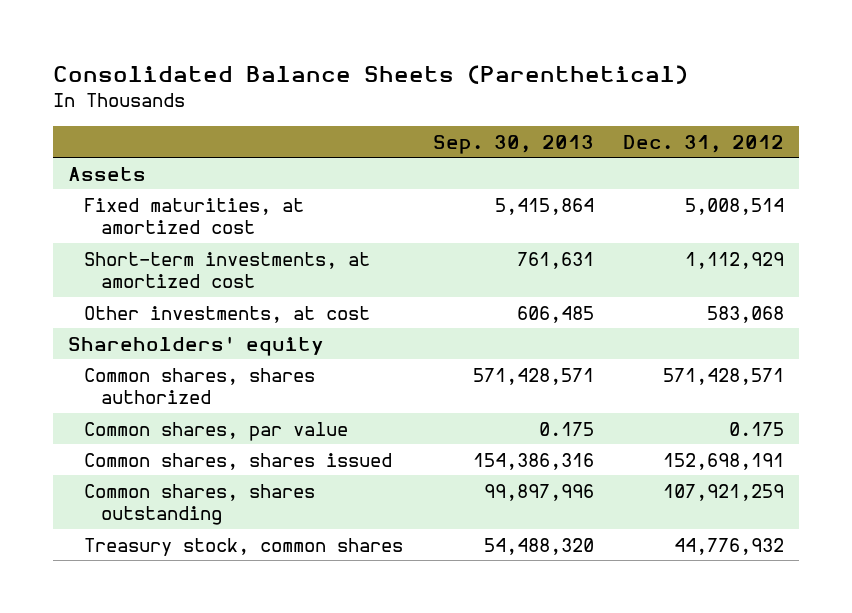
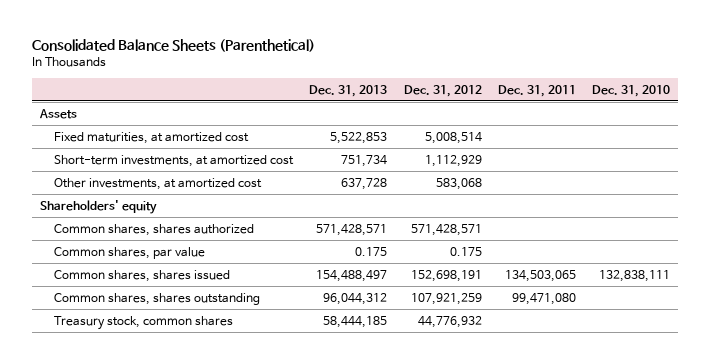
- | Sep. 30, 2013 | Dec. 31, 2012
+ | Dec. 31, 2013 | Dec. 31, 2012 | Dec. 31, 2011 | Dec. 31, 2010
- Other investments, at cost | 606,485 | 583,068
+ Other investments, at amortized cost | 637,728 | 583,068 | |

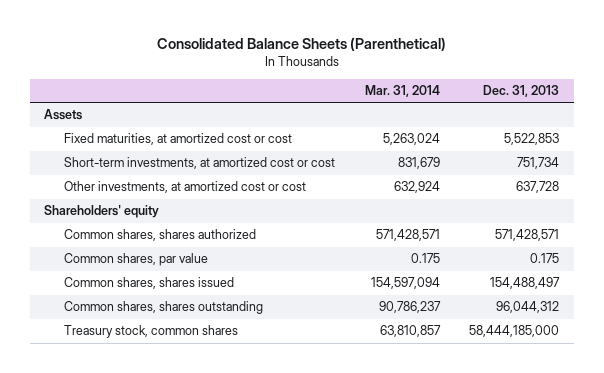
- | Dec. 31, 2013 | Dec. 31, 2012 | Dec. 31, 2011 | Dec. 31, 2010
+ | Mar. 31, 2014 | Dec. 31, 2013
- Fixed maturities, at amortized cost | 5,522,853 | 5,008,514 | |
- Short-term investments, at amortized cost | 751,734 | 1,112,929 | |
- Other investments, at amortized cost | 637,728 | 583,068 | |
+ Fixed maturities, at amortized cost or cost | 5,263,024 | 5,522,853
+ Short-term investments, at amortized cost or cost | 831,679 | 751,734
+ Other investments, at amortized cost or cost | 632,924 | 637,728
- Treasury stock, common shares | 58,444,185 | 44,776,932 | |
+ Treasury stock, common shares | 63,810,857 | 58,444,185,000

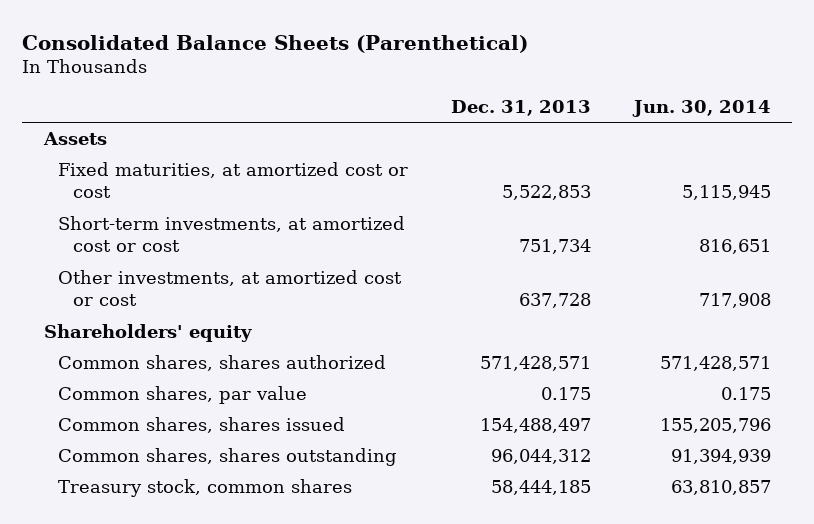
- | Mar. 31, 2014 | Dec. 31, 2013
+ | Dec. 31, 2013 | Jun. 30, 2014
- Treasury stock, common shares | 63,810,857 | 58,444,185,000
+ Treasury stock, common shares | 58,444,185 | 63,810,857

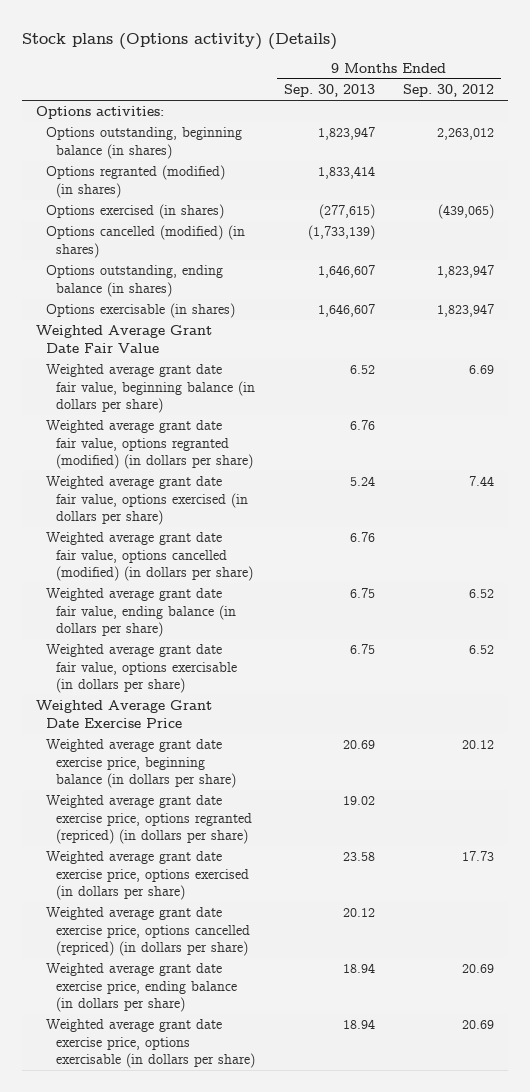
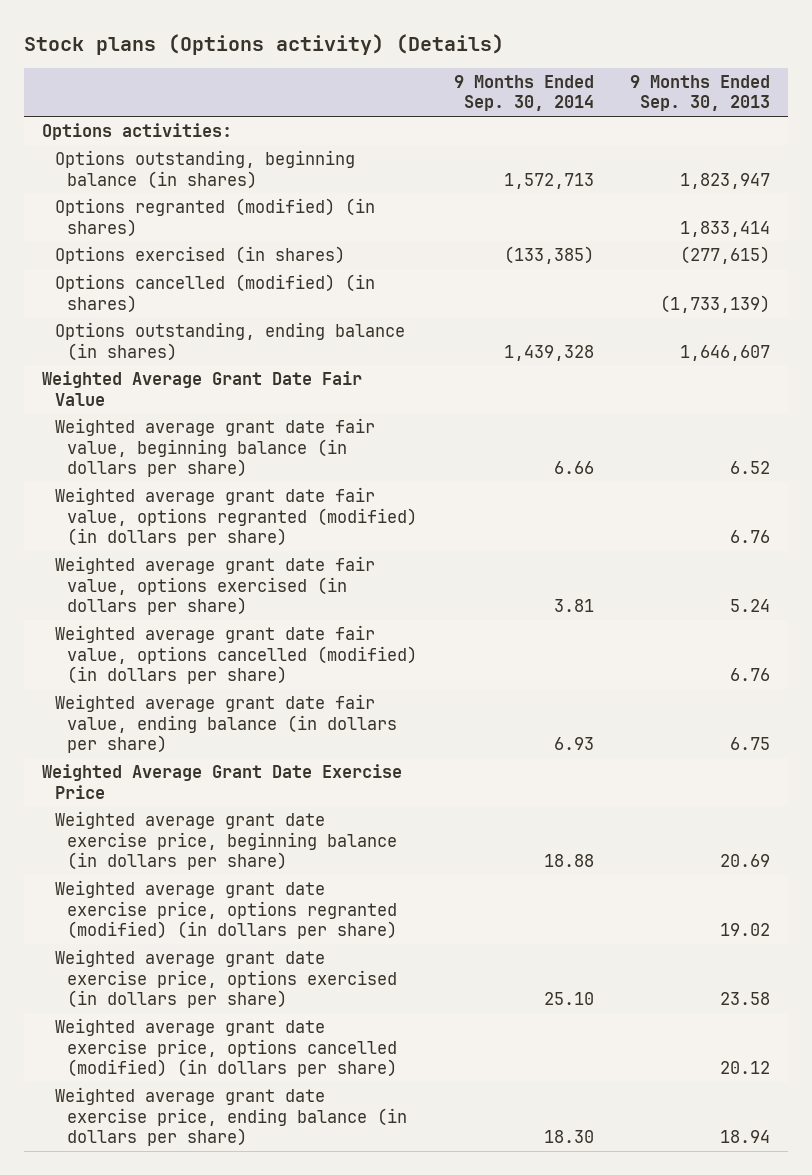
- | 9 Months Ended Sep. 30, 2013 | 9 Months Ended Sep. 30, 2012
+ | 9 Months Ended Sep. 30, 2014 | 9 Months Ended Sep. 30, 2013
- Options exercisable (in shares) | 1,646,607 | 1,823,947
- Weighted average grant date fair value, options exercisable (in dollars per share) | 6.75 | 6.52
- Weighted average grant date exercise price, options regranted (repriced) (in dollars per share) | 19.02 |
+ Weighted average grant date exercise price, options regranted (modified) (in dollars per share) | | 19.02
- Weighted average grant date exercise price, options cancelled (repriced) (in dollars per share) | 20.12 |
+ Weighted average grant date exercise price, options cancelled (modified) (in dollars per share) | | 20.12
- Weighted average grant date exercise price, options exercisable (in dollars per share) | 18.94 | 20.69

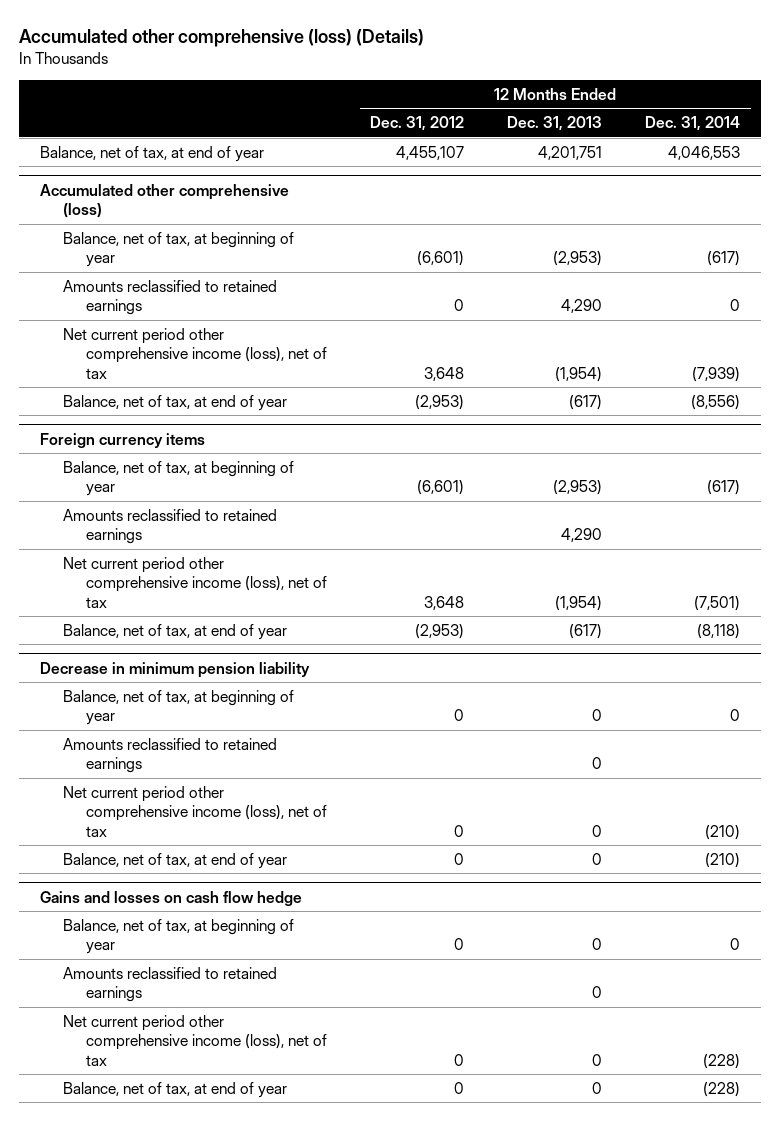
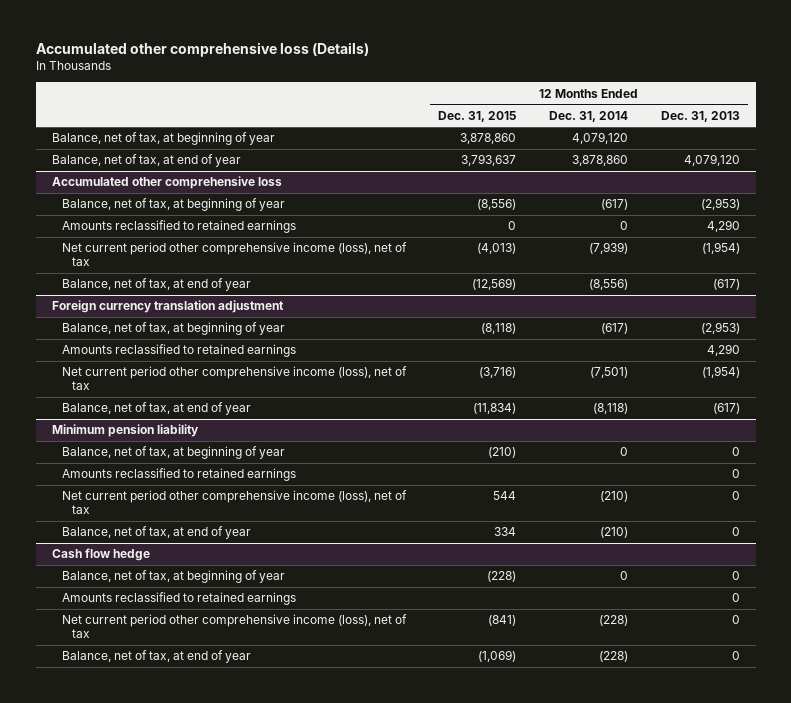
- Accumulated other comprehensive (loss) (Details)
+ Accumulated other comprehensive loss (Details)
- | 12 Months Ended Dec. 31, 2012 | 12 Months Ended Dec. 31, 2013 | 12 Months Ended Dec. 31, 2014
+ | 12 Months Ended Dec. 31, 2015 | 12 Months Ended Dec. 31, 2014 | 12 Months Ended Dec. 31, 2013
- Balance, net of tax, at end of year | 4,455,107 | 4,201,751 | 4,046,553
- Accumulated other comprehensive (loss)
+ Balance, net of tax, at beginning of year | 3,878,860 | 4,079,120 |
+ Balance, net of tax, at end of year | 3,793,637 | 3,878,860 | 4,079,120
+ Accumulated other comprehensive loss
- Foreign currency items
+ Foreign currency translation adjustment
- Decrease in minimum pension liability
+ Minimum pension liability
- Gains and losses on cash flow hedge
+ Cash flow hedge

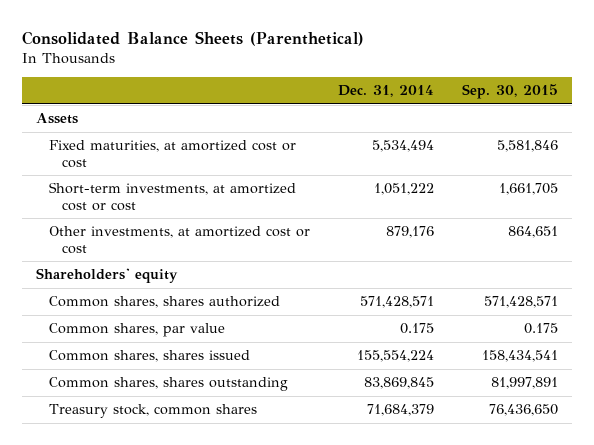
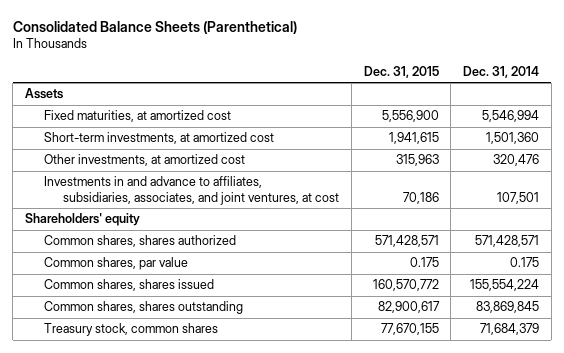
- | Dec. 31, 2014 | Sep. 30, 2015
+ | Dec. 31, 2015 | Dec. 31, 2014
- Fixed maturities, at amortized cost or cost | 5,534,494 | 5,581,846
- Short-term investments, at amortized cost or cost | 1,051,222 | 1,661,705
- Other investments, at amortized cost or cost | 879,176 | 864,651
+ Fixed maturities, at amortized cost | 5,556,900 | 5,546,994
+ Short-term investments, at amortized cost | 1,941,615 | 1,501,360
+ Other investments, at amortized cost | 315,963 | 320,476
+ Investments in and advance to affiliates, subsidiaries, associates, and joint ventures, at cost | 70,186 | 107,501

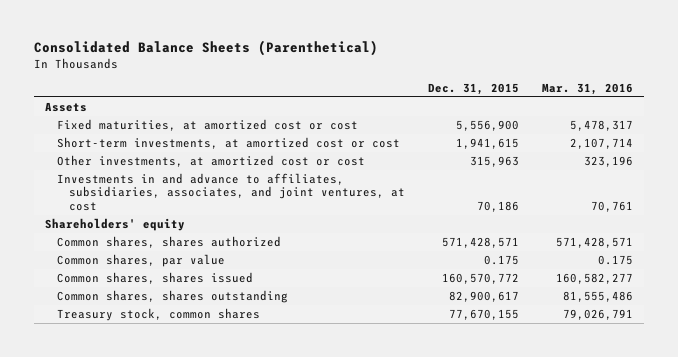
- | Dec. 31, 2015 | Dec. 31, 2014
+ | Dec. 31, 2015 | Mar. 31, 2016
- Fixed maturities, at amortized cost | 5,556,900 | 5,546,994
- Short-term investments, at amortized cost | 1,941,615 | 1,501,360
- Other investments, at amortized cost | 315,963 | 320,476
+ Fixed maturities, at amortized cost or cost | 5,556,900 | 5,478,317
+ Short-term investments, at amortized cost or cost | 1,941,615 | 2,107,714
+ Other investments, at amortized cost or cost | 315,963 | 323,196

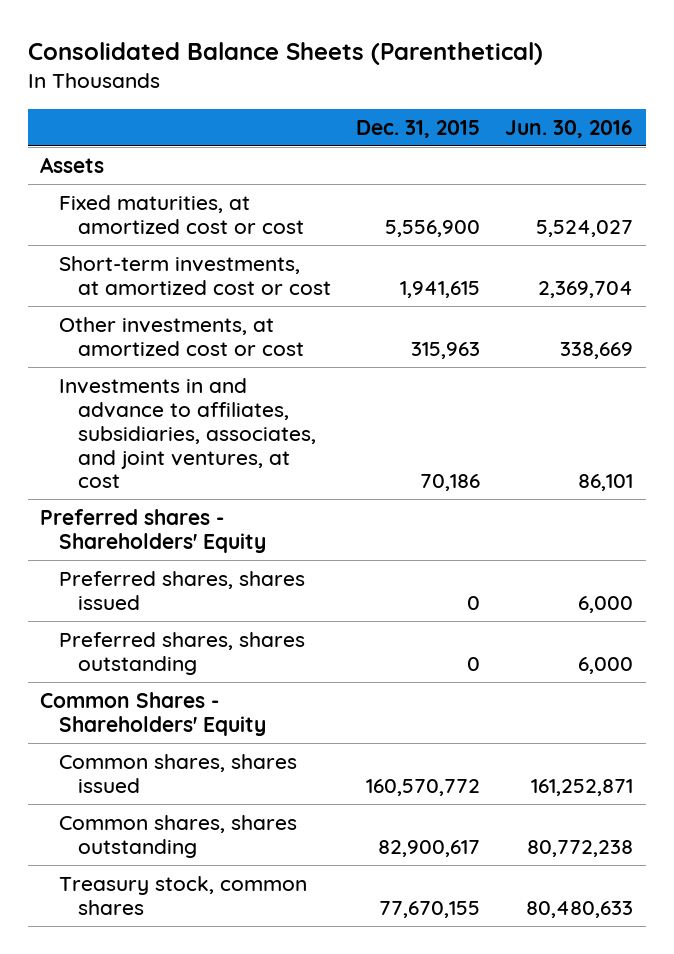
- | Dec. 31, 2015 | Mar. 31, 2016
+ | Dec. 31, 2015 | Jun. 30, 2016
- Shareholders' equity
- Common shares, shares authorized | 571,428,571 | 571,428,571
- Common shares, par value | 0.175 | 0.175
+ Preferred shares - Shareholders' Equity
+ Preferred shares, shares issued | 0 | 6,000
+ Preferred shares, shares outstanding | 0 | 6,000
+ Common Shares - Shareholders' Equity

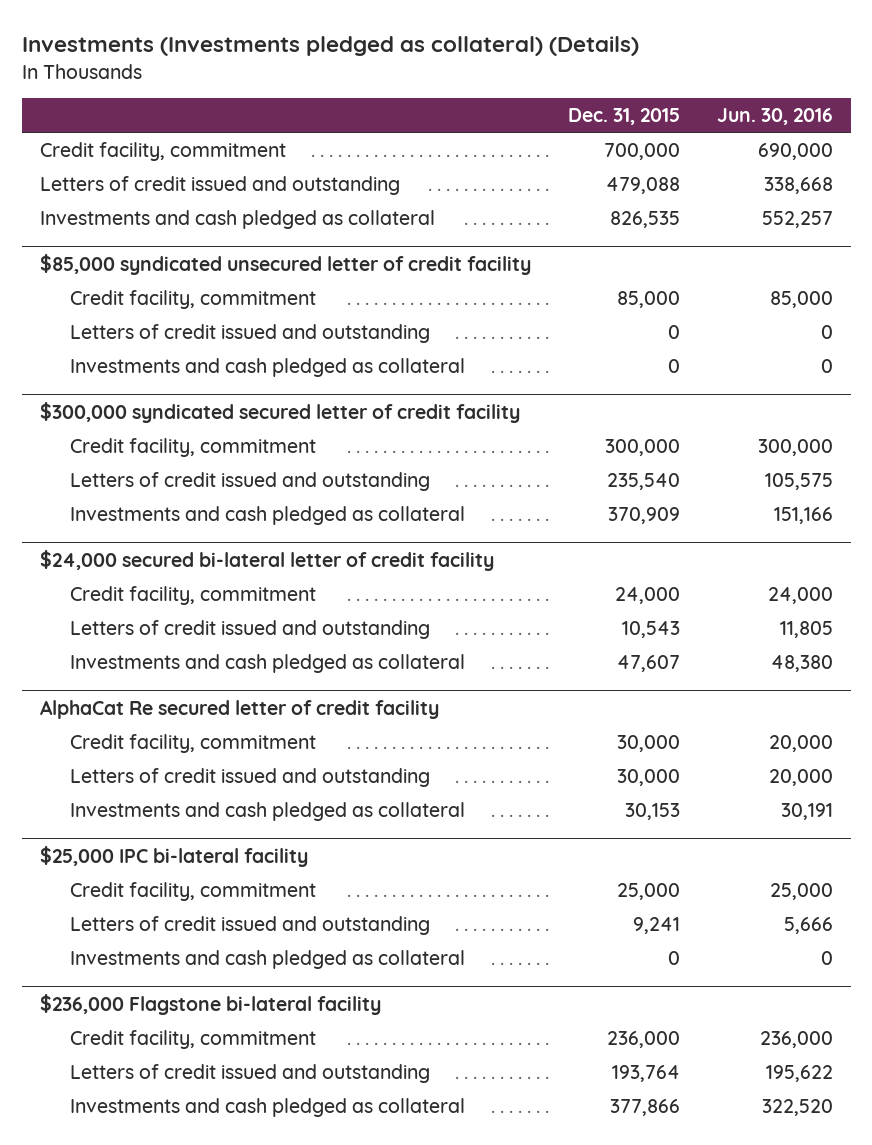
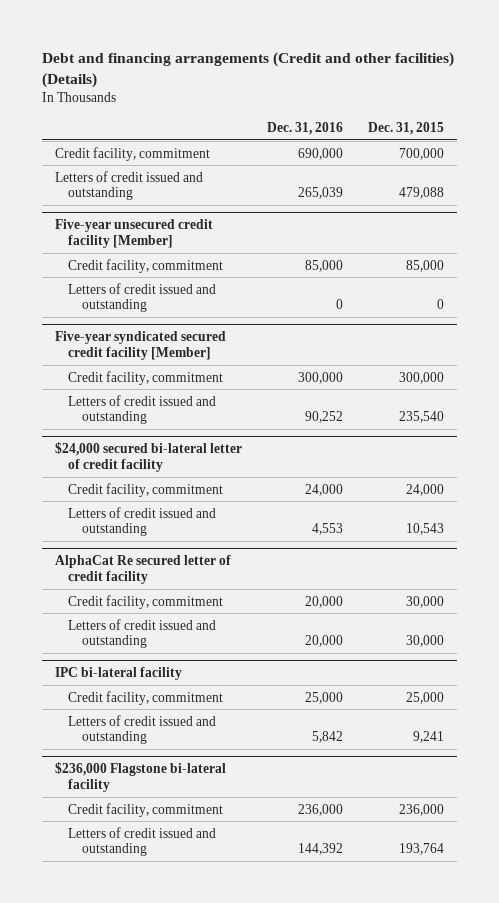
- Investments (Investments pledged as collateral) (Details)
+ Debt and financing arrangements (Credit and other facilities) (Details)
- | Dec. 31, 2015 | Jun. 30, 2016
+ | Dec. 31, 2016 | Dec. 31, 2015
- Investments and cash pledged as collateral | 826,535 | 552,257
- $85,000 syndicated unsecured letter of credit facility
+ Five-year unsecured credit facility [Member]
- Investments and cash pledged as collateral | 0 | 0
- $300,000 syndicated secured letter of credit facility
+ Five-year syndicated secured credit facility [Member]
- Investments and cash pledged as collateral | 370,909 | 151,166
@ $24,000 secured bi-lateral letter of credit facility
- Investments and cash pledged as collateral | 47,607 | 48,380
@ AlphaCat Re secured letter of credit facility
- Investments and cash pledged as collateral | 30,153 | 30,191
- $25,000 IPC bi-lateral facility
+ IPC bi-lateral facility
- Investments and cash pledged as collateral | 0 | 0
@ $236,000 Flagstone bi-lateral facility
- Investments and cash pledged as collateral | 377,866 | 322,520

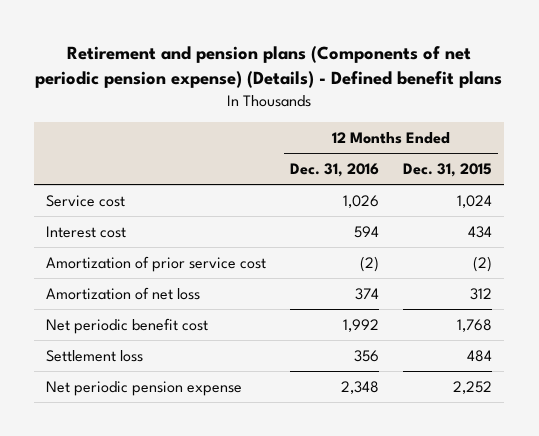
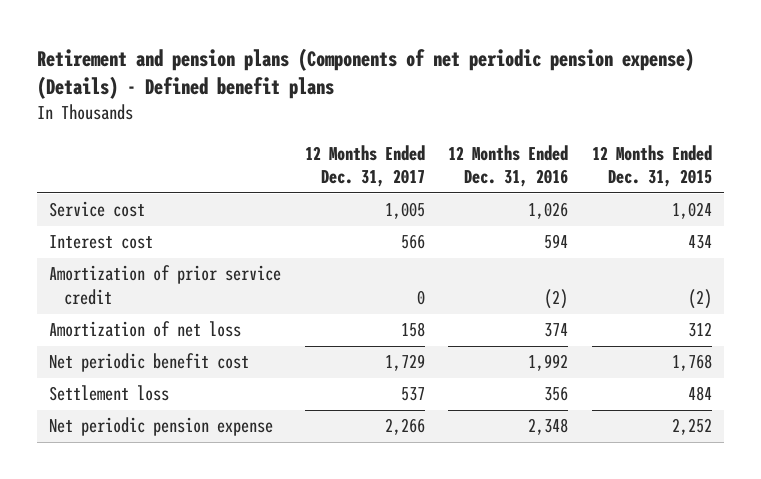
- | 12 Months Ended Dec. 31, 2016 | 12 Months Ended Dec. 31, 2015
+ | 12 Months Ended Dec. 31, 2017 | 12 Months Ended Dec. 31, 2016 | 12 Months Ended Dec. 31, 2015
- Amortization of prior service cost | (2) | (2)
+ Amortization of prior service credit | 0 | (2) | (2)

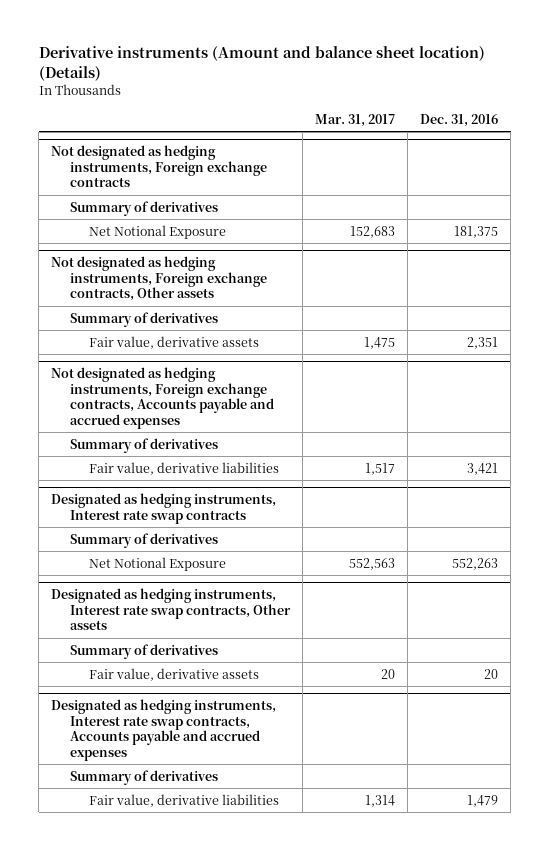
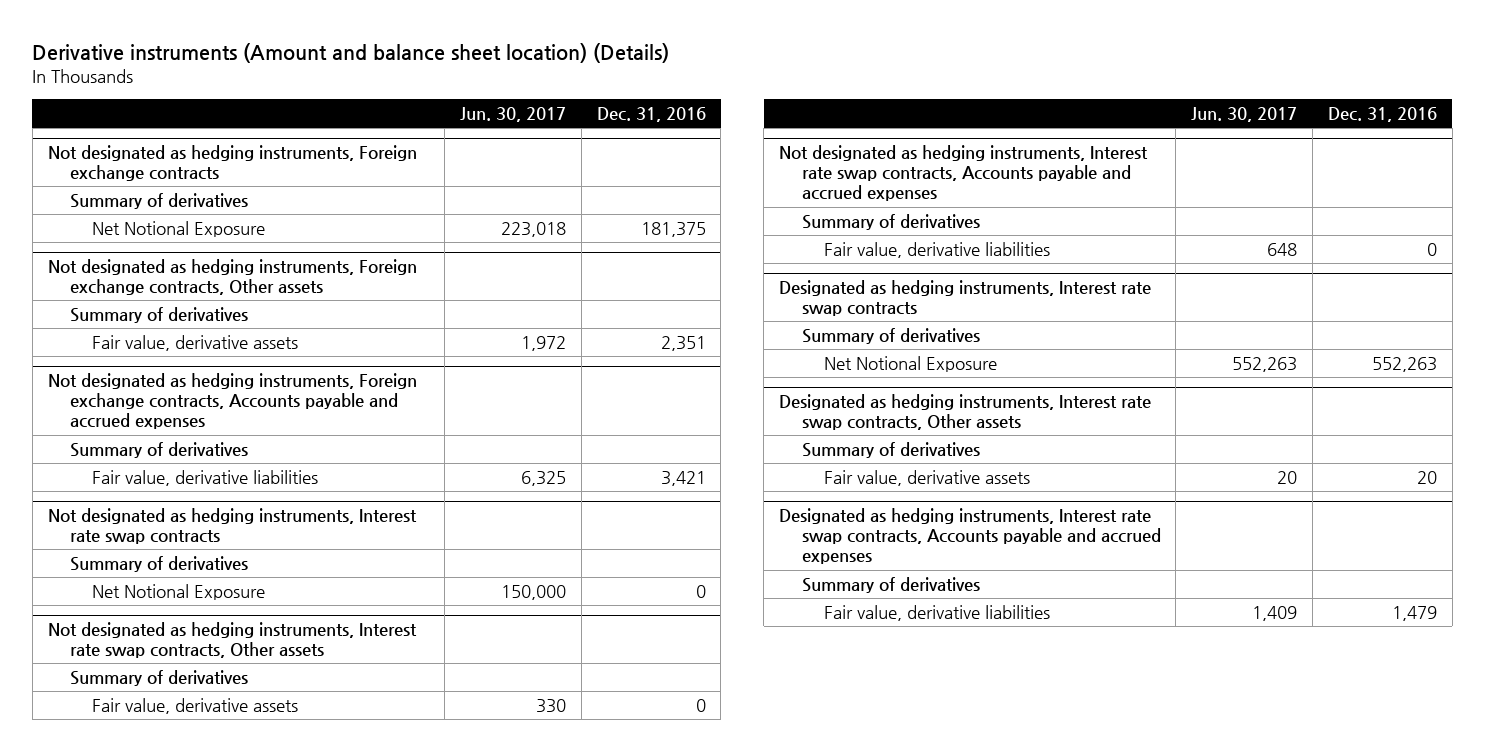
- | Mar. 31, 2017 | Dec. 31, 2016
+ | Jun. 30, 2017 | Dec. 31, 2016
+ Not designated as hedging instruments, Interest rate swap contracts
+ Summary of derivatives
+ Net Notional Exposure | 150,000 | 0
+ Not designated as hedging instruments, Interest rate swap contracts, Other assets
+ Summary of derivatives
+ Fair value, derivative assets | 330 | 0
+ Not designated as hedging instruments, Interest rate swap contracts, Accounts payable and accrued expenses
+ Summary of derivatives
+ Fair value, derivative liabilities | 648 | 0

